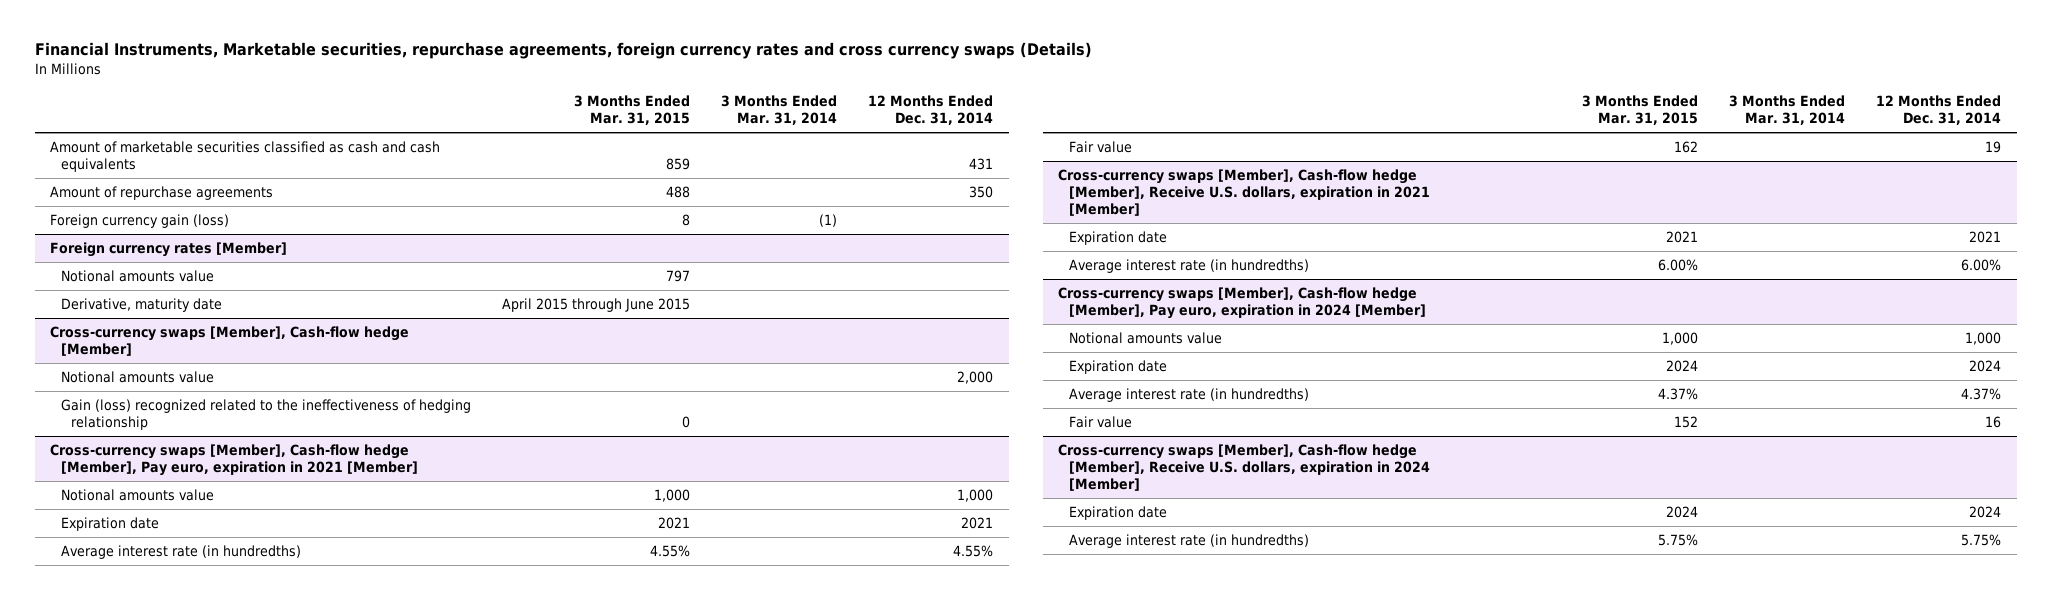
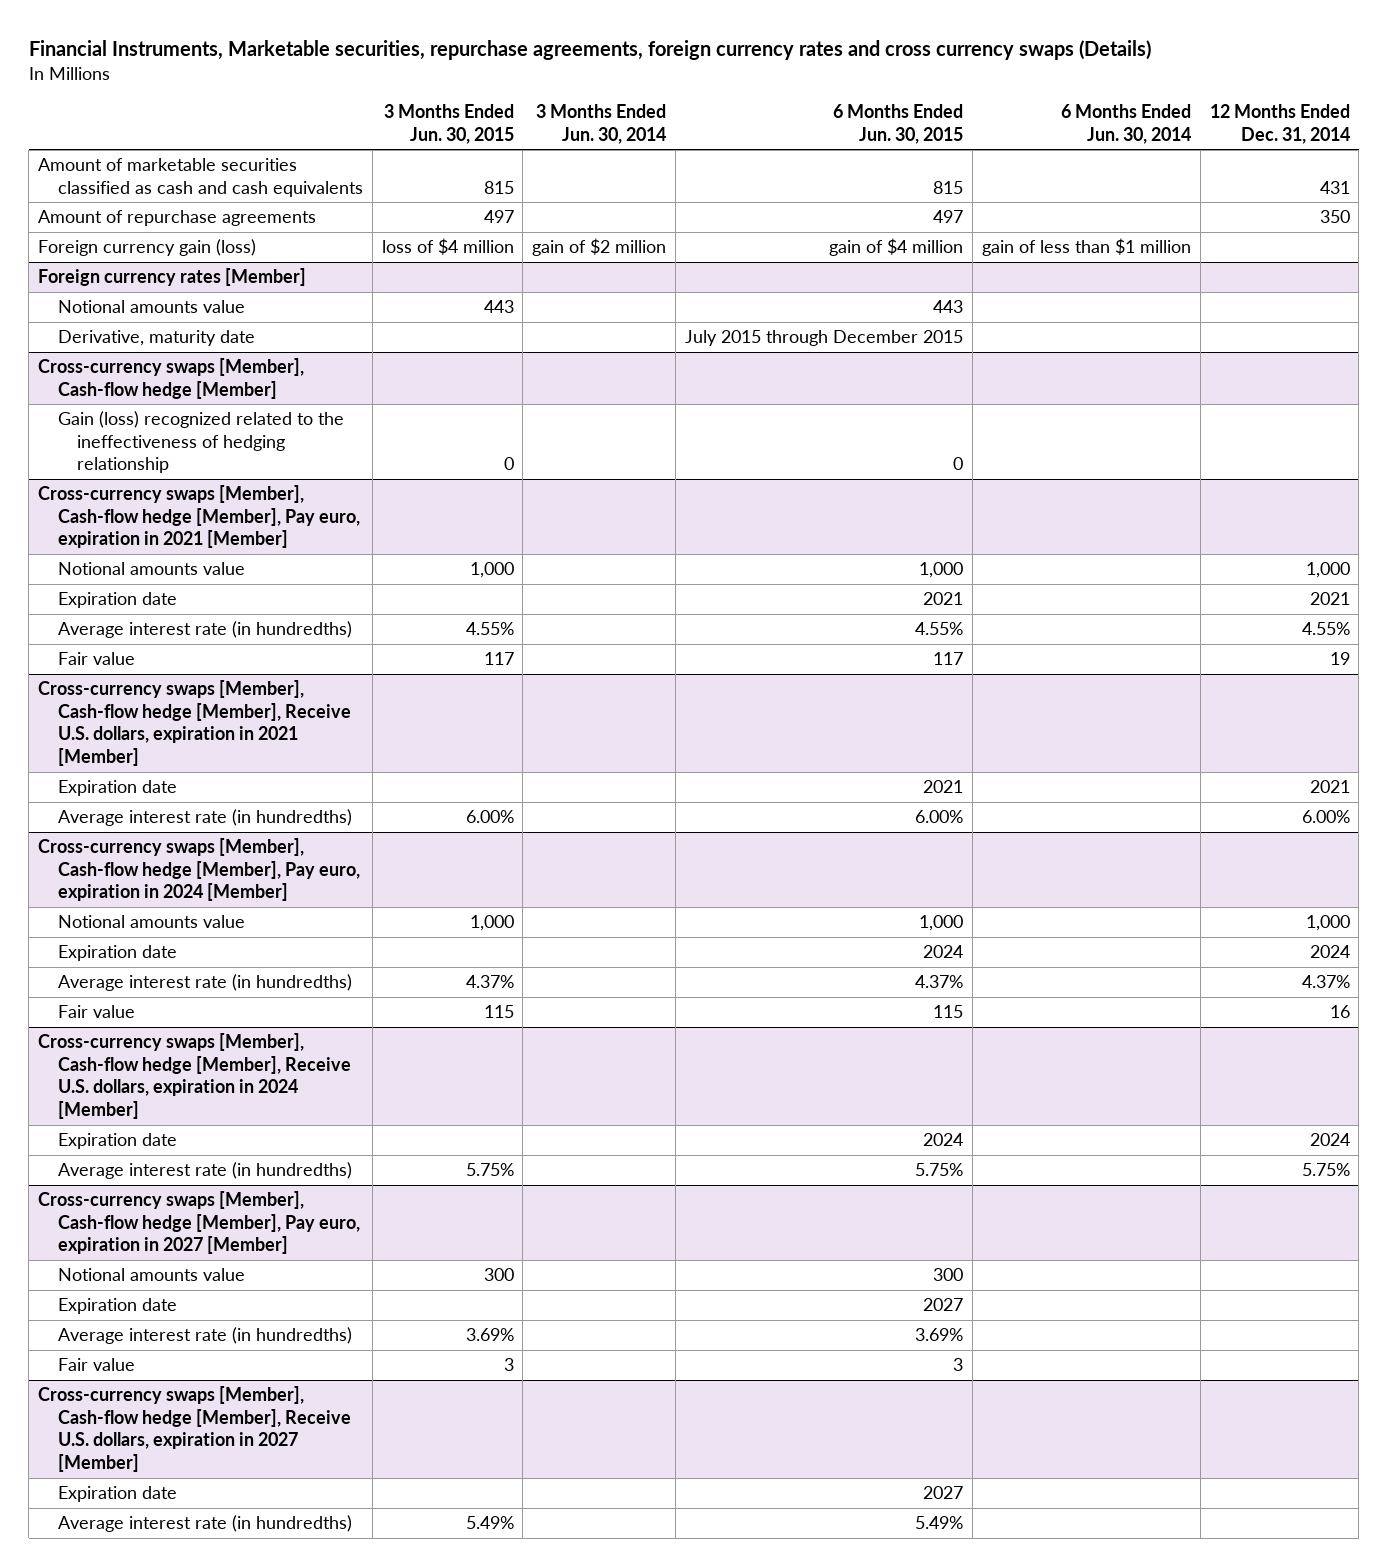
- | 3 Months Ended Mar. 31, 2015 | 3 Months Ended Mar. 31, 2014 | 12 Months Ended Dec. 31, 2014
+ | 3 Months Ended Jun. 30, 2015 | 3 Months Ended Jun. 30, 2014 | 6 Months Ended Jun. 30, 2015 | 6 Months Ended Jun. 30, 2014 | 12 Months Ended Dec. 31, 2014
@ Cross-currency swaps [Member], Cash-flow hedge [Member]
- Notional amounts value | | | 2,000
+ Cross-currency swaps [Member], Cash-flow hedge [Member], Pay euro, expiration in 2027 [Member]
+ Notional amounts value | 300 | | 300 | |
+ Expiration date | | | 2027 | |
+ Average interest rate (in hundredths) | 3.69% | | 3.69% | |
+ Fair value | 3 | | 3 | |
+ Cross-currency swaps [Member], Cash-flow hedge [Member], Receive U.S. dollars, expiration in 2027 [Member]
+ Expiration date | | | 2027 | |
+ Average interest rate (in hundredths) | 5.49% | | 5.49% | |

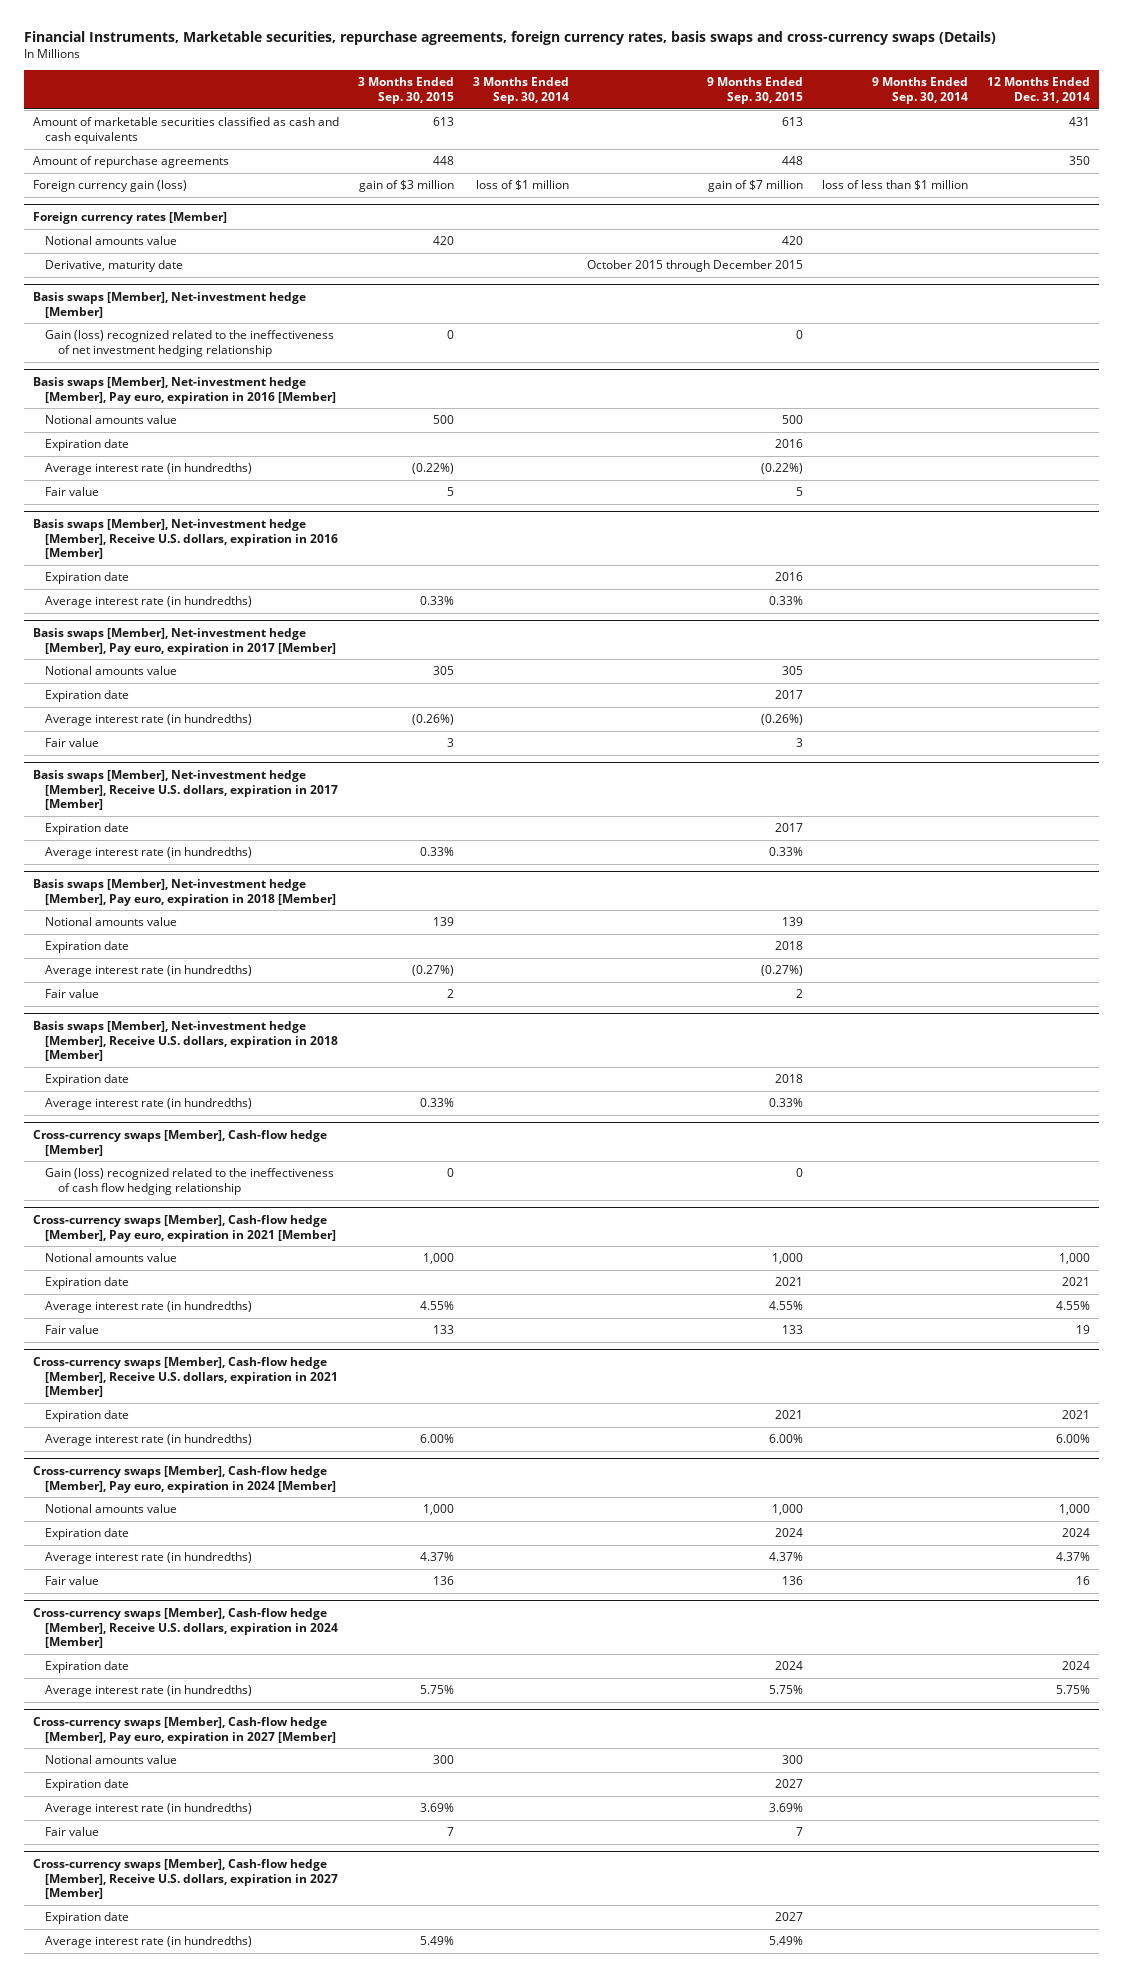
- Financial Instruments, Marketable securities, repurchase agreements, foreign currency rates and cross currency swaps (Details)
+ Financial Instruments, Marketable securities, repurchase agreements, foreign currency rates, basis swaps and cross-currency swaps (Details)
- | 3 Months Ended Jun. 30, 2015 | 3 Months Ended Jun. 30, 2014 | 6 Months Ended Jun. 30, 2015 | 6 Months Ended Jun. 30, 2014 | 12 Months Ended Dec. 31, 2014
+ | 3 Months Ended Sep. 30, 2015 | 3 Months Ended Sep. 30, 2014 | 9 Months Ended Sep. 30, 2015 | 9 Months Ended Sep. 30, 2014 | 12 Months Ended Dec. 31, 2014
+ Basis swaps [Member], Net-investment hedge [Member]
+ Gain (loss) recognized related to the ineffectiveness of net investment hedging relationship | 0 | | 0 | |
+ Basis swaps [Member], Net-investment hedge [Member], Pay euro, expiration in 2016 [Member]
+ Notional amounts value | 500 | | 500 | |
+ Expiration date | | | 2016 | |
+ Average interest rate (in hundredths) | (0.22%) | | (0.22%) | |
+ Fair value | 5 | | 5 | |
+ Basis swaps [Member], Net-investment hedge [Member], Receive U.S. dollars, expiration in 2016 [Member]
+ Expiration date | | | 2016 | |
+ Average interest rate (in hundredths) | 0.33% | | 0.33% | |
+ Basis swaps [Member], Net-investment hedge [Member], Pay euro, expiration in 2017 [Member]
+ Notional amounts value | 305 | | 305 | |
+ Expiration date | | | 2017 | |
+ Average interest rate (in hundredths) | (0.26%) | | (0.26%) | |
+ Fair value | 3 | | 3 | |
+ Basis swaps [Member], Net-investment hedge [Member], Receive U.S. dollars, expiration in 2017 [Member]
+ Expiration date | | | 2017 | |
+ Average interest rate (in hundredths) | 0.33% | | 0.33% | |
+ Basis swaps [Member], Net-investment hedge [Member], Pay euro, expiration in 2018 [Member]
+ Notional amounts value | 139 | | 139 | |
+ Expiration date | | | 2018 | |
+ Average interest rate (in hundredths) | (0.27%) | | (0.27%) | |
+ Fair value | 2 | | 2 | |
+ Basis swaps [Member], Net-investment hedge [Member], Receive U.S. dollars, expiration in 2018 [Member]
+ Expiration date | | | 2018 | |
+ Average interest rate (in hundredths) | 0.33% | | 0.33% | |
@ Cross-currency swaps [Member], Cash-flow hedge [Member]
- Gain (loss) recognized related to the ineffectiveness of hedging relationship | 0 | | 0 | |
+ Gain (loss) recognized related to the ineffectiveness of cash flow hedging relationship | 0 | | 0 | |

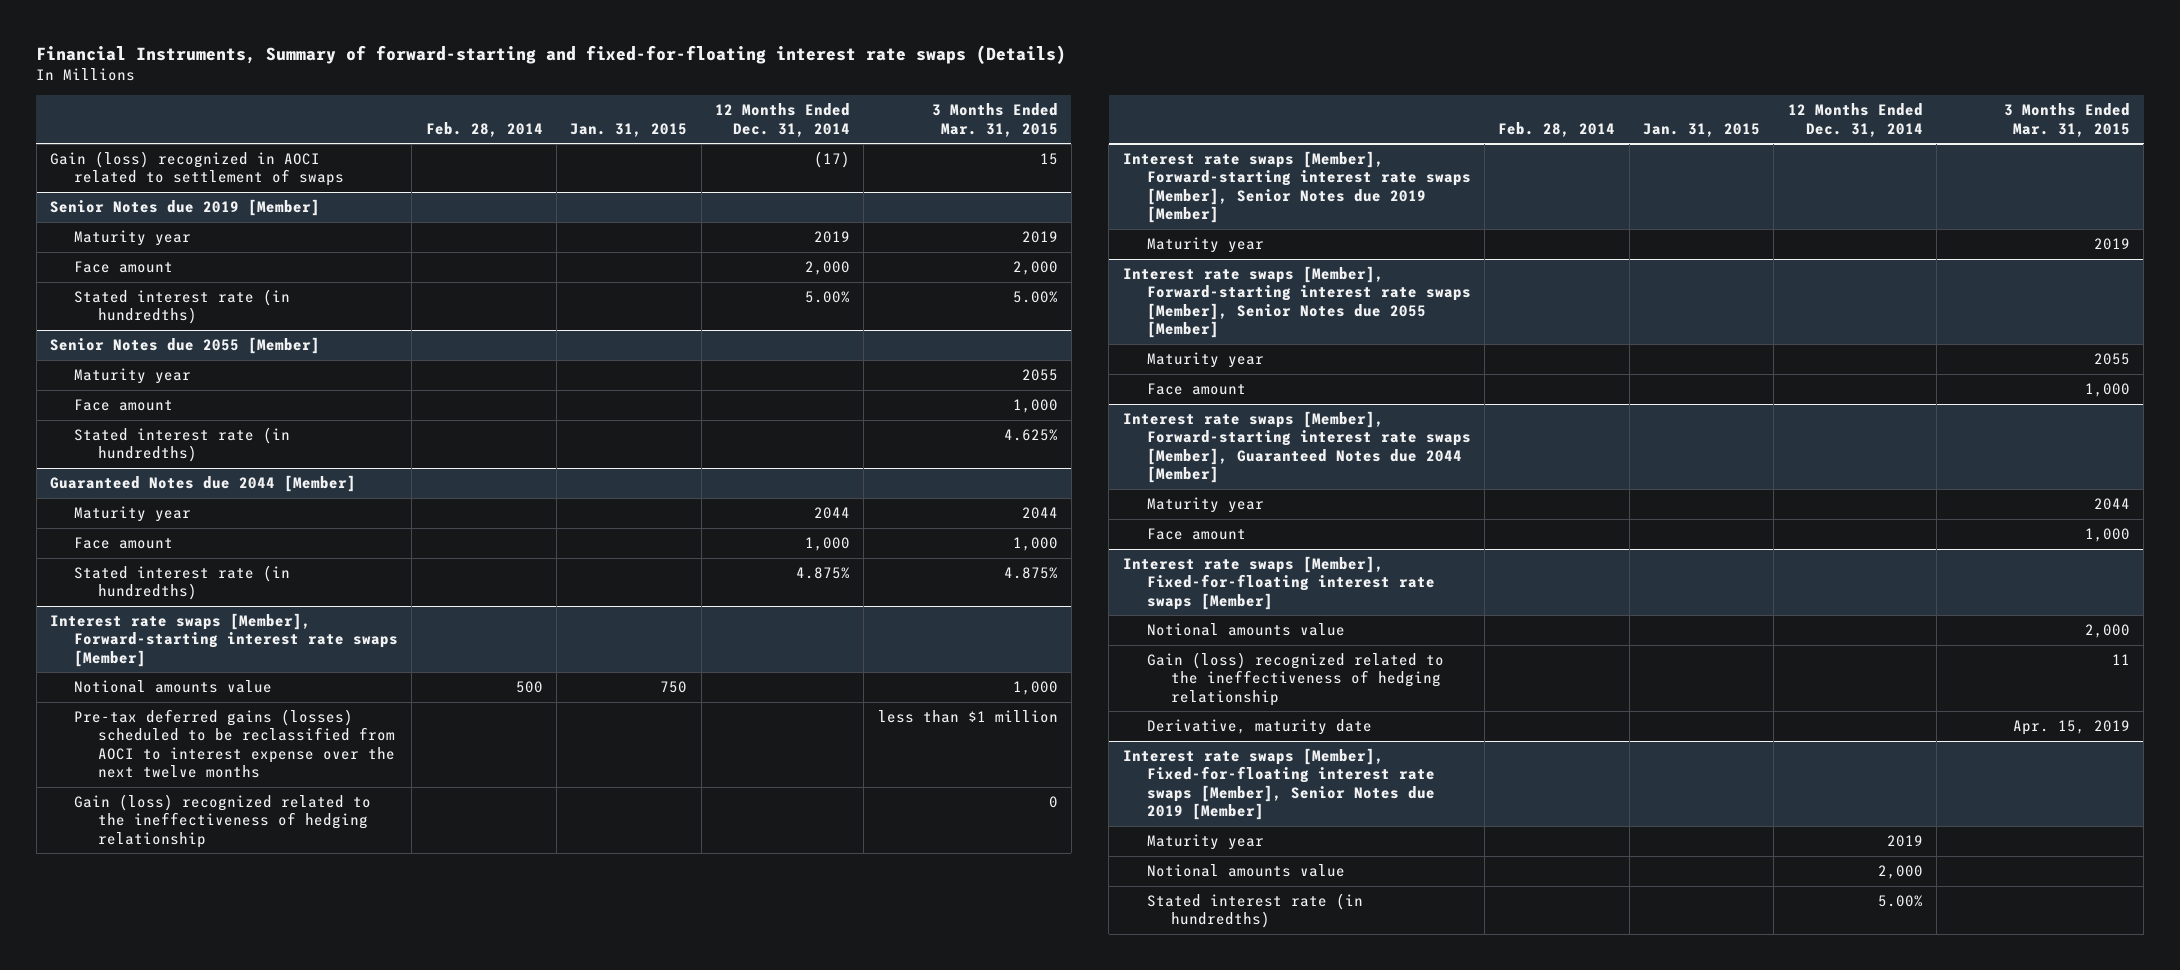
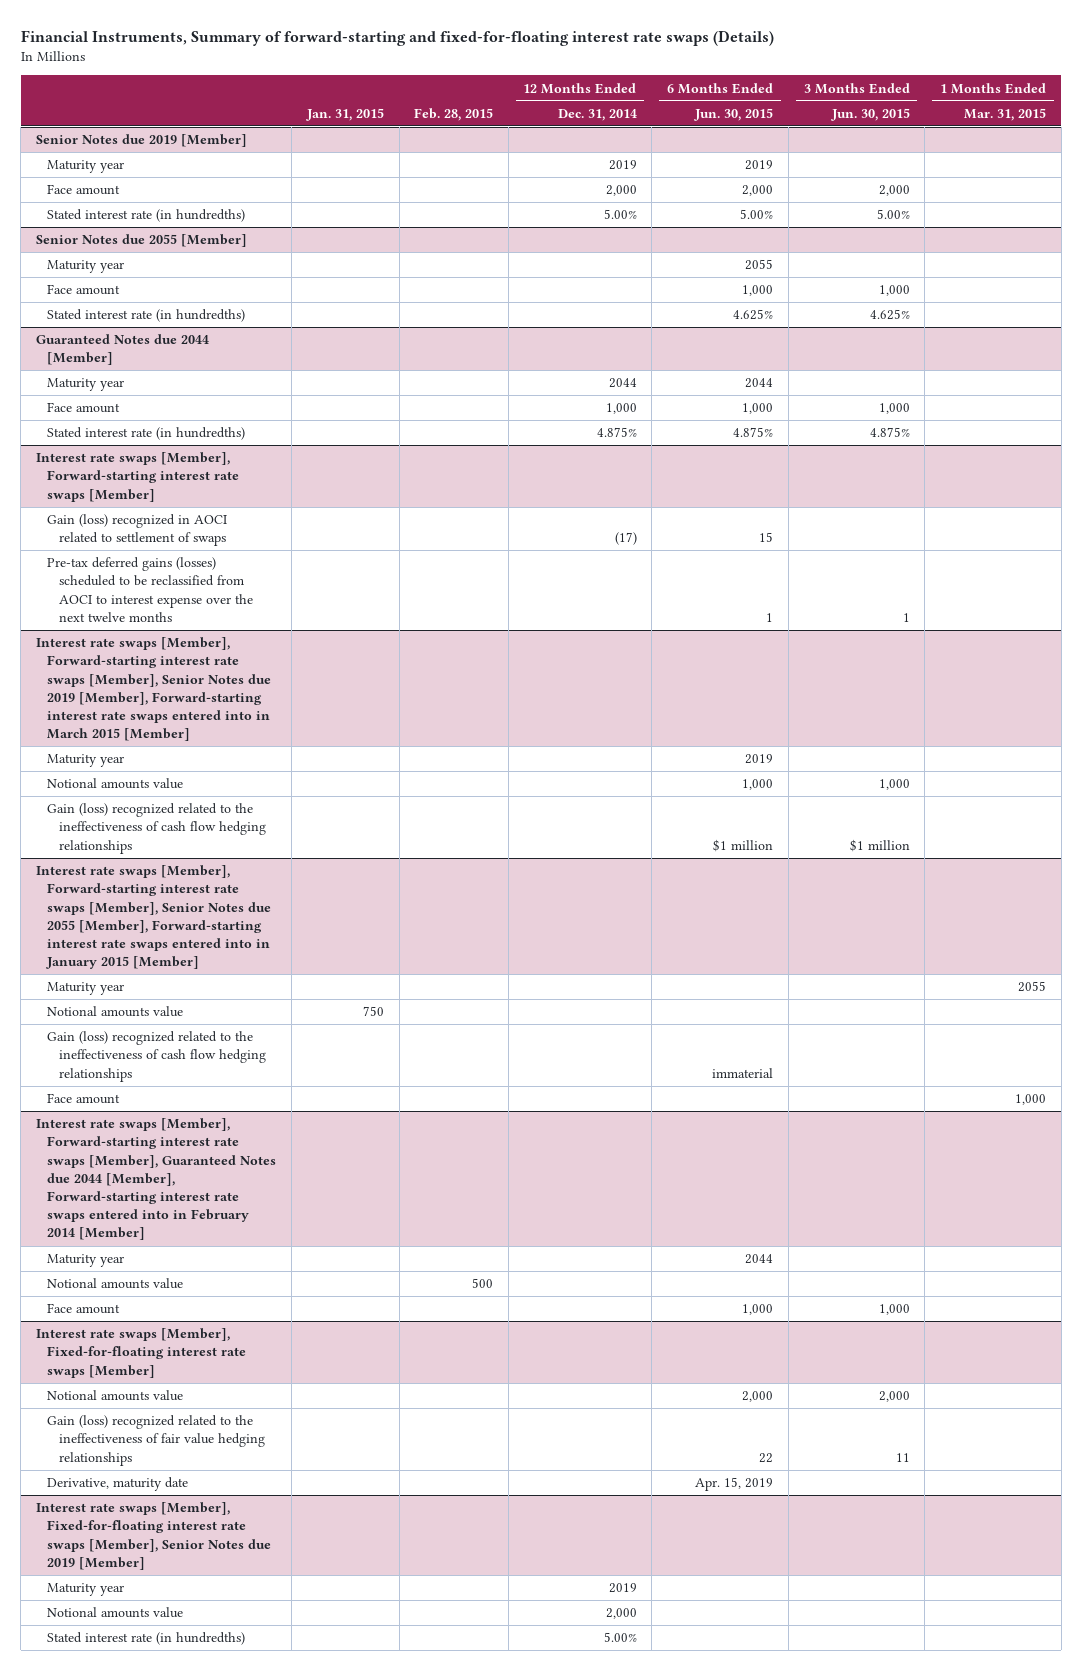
- | Feb. 28, 2014 | Jan. 31, 2015 | 12 Months Ended Dec. 31, 2014 | 3 Months Ended Mar. 31, 2015
+ | Jan. 31, 2015 | Feb. 28, 2015 | 12 Months Ended Dec. 31, 2014 | 6 Months Ended Jun. 30, 2015 | 3 Months Ended Jun. 30, 2015 | 1 Months Ended Mar. 31, 2015
- Gain (loss) recognized in AOCI related to settlement of swaps | | | (17) | 15
@ Interest rate swaps [Member], Forward-starting interest rate swaps [Member]
- Notional amounts value | 500 | 750 | | 1,000
+ Gain (loss) recognized in AOCI related to settlement of swaps | | | (17) | 15 | |
- Gain (loss) recognized related to the ineffectiveness of hedging relationship | | | | 0
- Interest rate swaps [Member], Forward-starting interest rate swaps [Member], Senior Notes due 2019 [Member]
+ Interest rate swaps [Member], Forward-starting interest rate swaps [Member], Senior Notes due 2019 [Member], Forward-starting interest rate swaps entered into in March 2015 [Member]
- Interest rate swaps [Member], Forward-starting interest rate swaps [Member], Senior Notes due 2055 [Member]
+ Notional amounts value | | | | 1,000 | 1,000 |
+ Gain (loss) recognized related to the ineffectiveness of cash flow hedging relationships | | | | $1 million | $1 million |
+ Interest rate swaps [Member], Forward-starting interest rate swaps [Member], Senior Notes due 2055 [Member], Forward-starting interest rate swaps entered into in January 2015 [Member]
+ Notional amounts value | 750 | | | | |
+ Gain (loss) recognized related to the ineffectiveness of cash flow hedging relationships | | | | immaterial | |
- Interest rate swaps [Member], Forward-starting interest rate swaps [Member], Guaranteed Notes due 2044 [Member]
+ Interest rate swaps [Member], Forward-starting interest rate swaps [Member], Guaranteed Notes due 2044 [Member], Forward-starting interest rate swaps entered into in February 2014 [Member]
+ Notional amounts value | | 500 | | | |
@ Interest rate swaps [Member], Fixed-for-floating interest rate swaps [Member]
- Gain (loss) recognized related to the ineffectiveness of hedging relationship | | | | 11
+ Gain (loss) recognized related to the ineffectiveness of fair value hedging relationships | | | | 22 | 11 |

